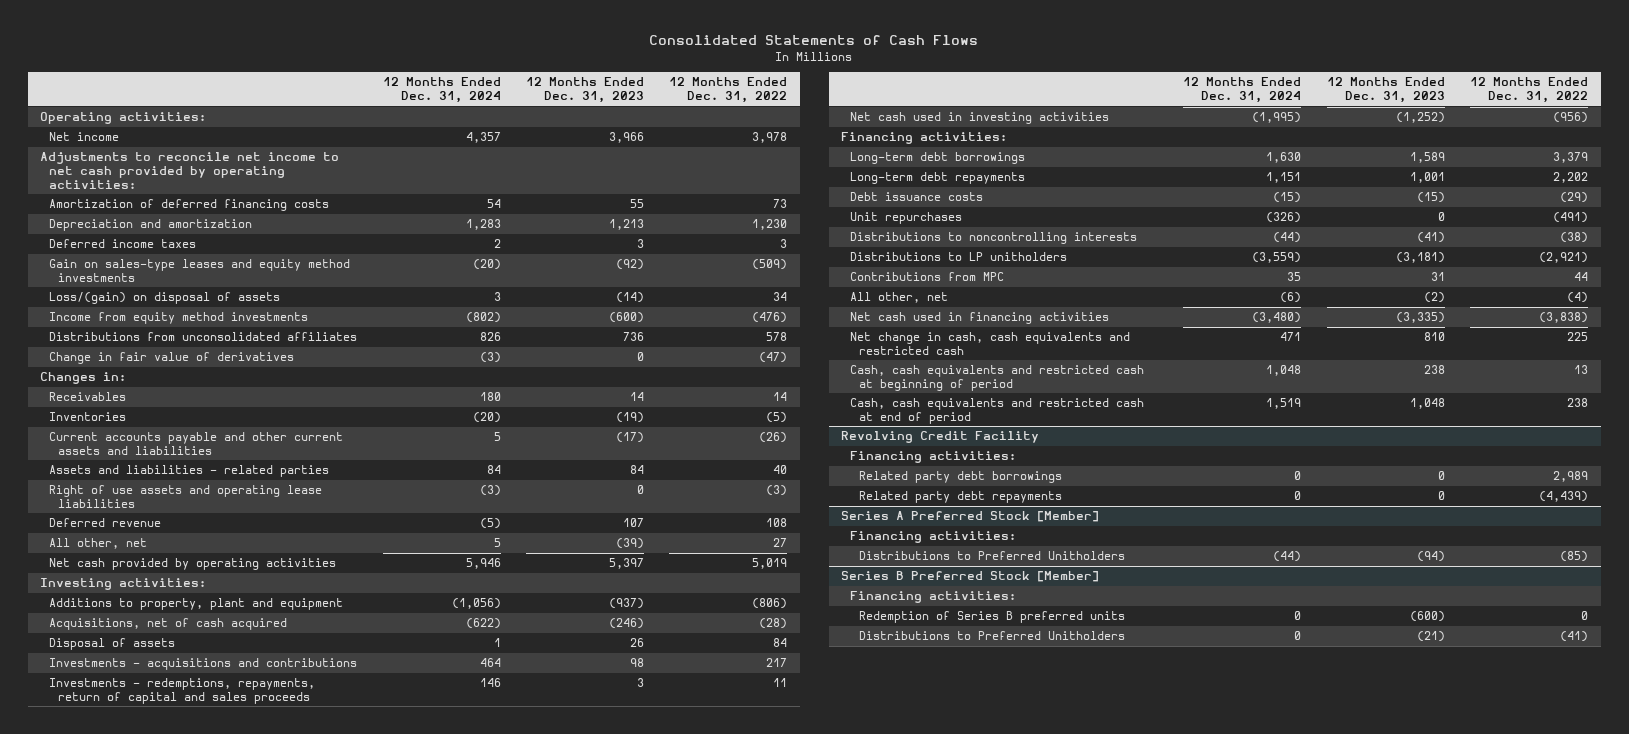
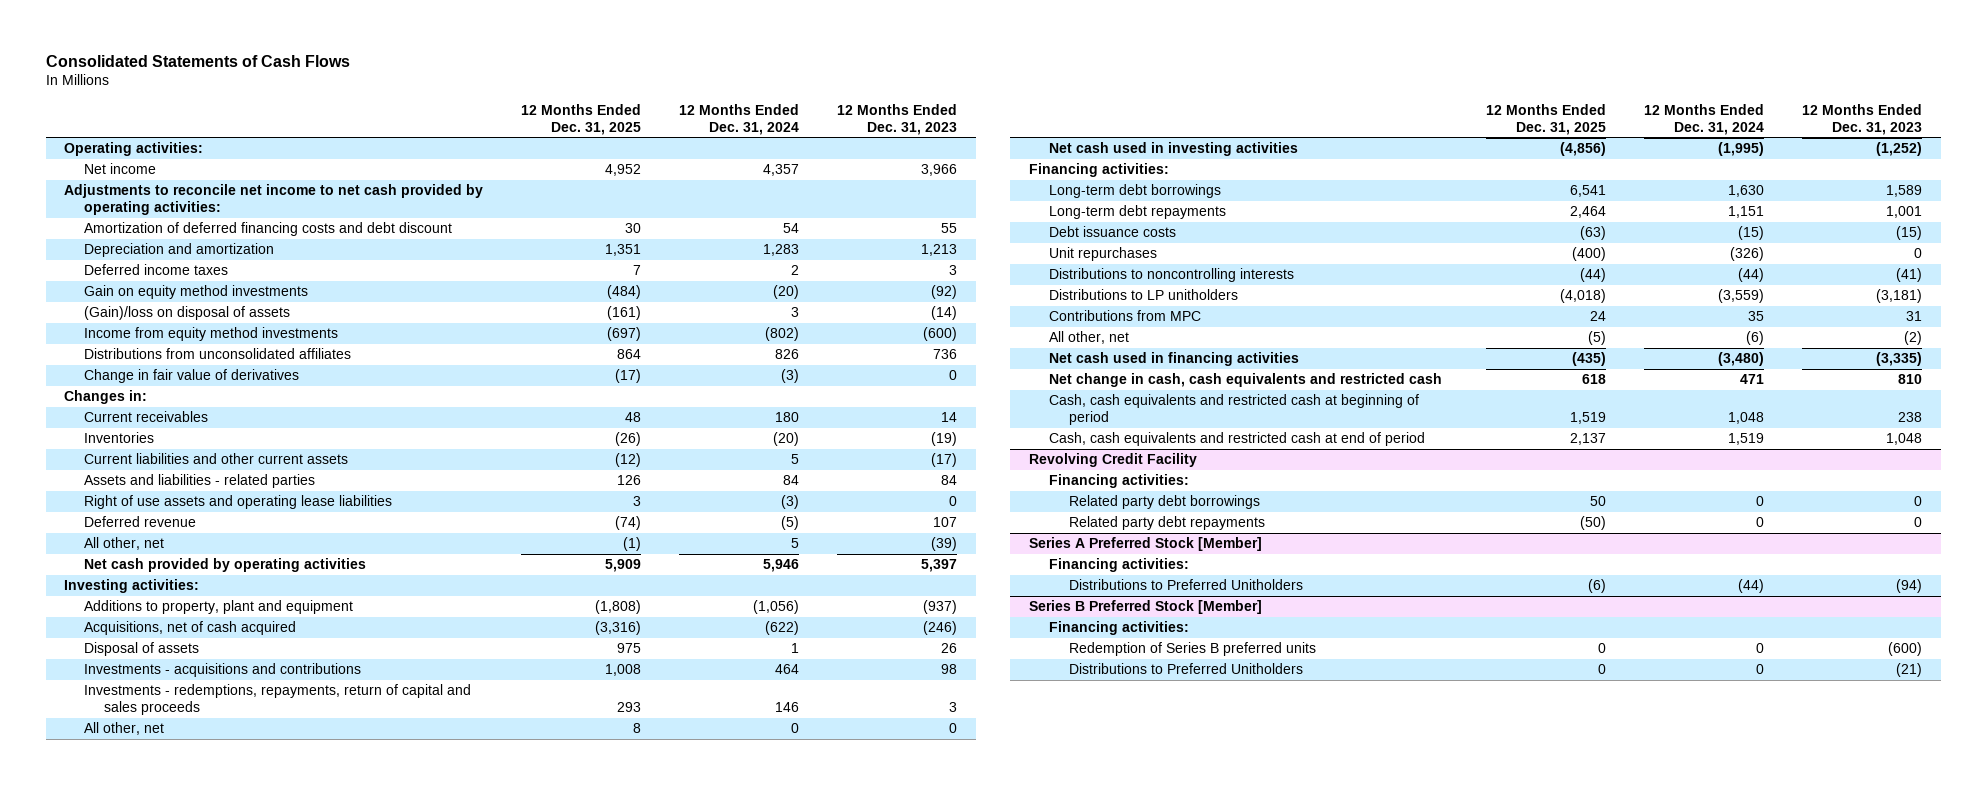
- | 12 Months Ended Dec. 31, 2024 | 12 Months Ended Dec. 31, 2023 | 12 Months Ended Dec. 31, 2022
+ | 12 Months Ended Dec. 31, 2025 | 12 Months Ended Dec. 31, 2024 | 12 Months Ended Dec. 31, 2023
- Amortization of deferred financing costs | 54 | 55 | 73
+ Amortization of deferred financing costs and debt discount | 30 | 54 | 55
- Gain on sales-type leases and equity method investments | (20) | (92) | (509)
- Loss/(gain) on disposal of assets | 3 | (14) | 34
+ Gain on equity method investments | (484) | (20) | (92)
+ (Gain)/loss on disposal of assets | (161) | 3 | (14)
- Receivables | 180 | 14 | 14
+ Current receivables | 48 | 180 | 14
- Current accounts payable and other current assets and liabilities | 5 | (17) | (26)
+ Current liabilities and other current assets | (12) | 5 | (17)
+ All other, net | 8 | 0 | 0

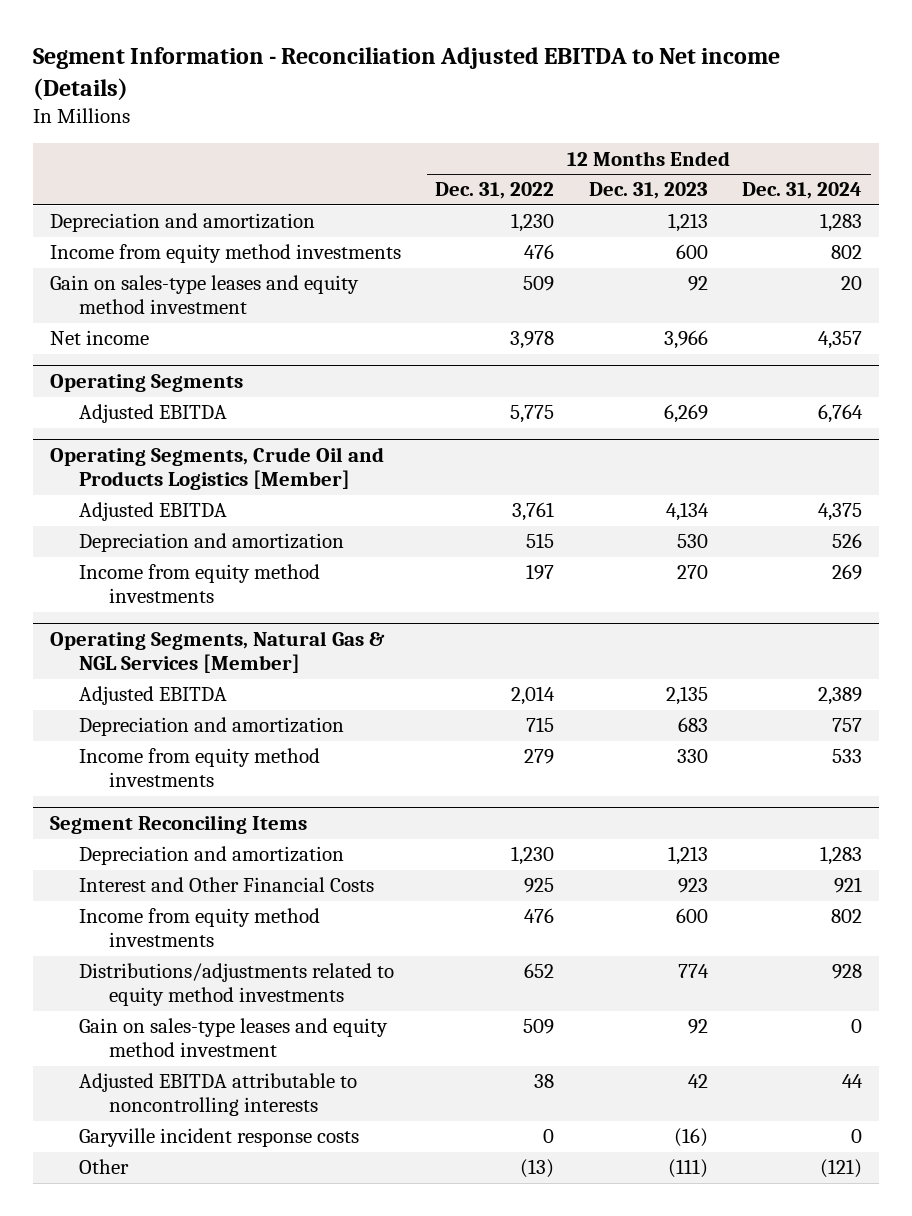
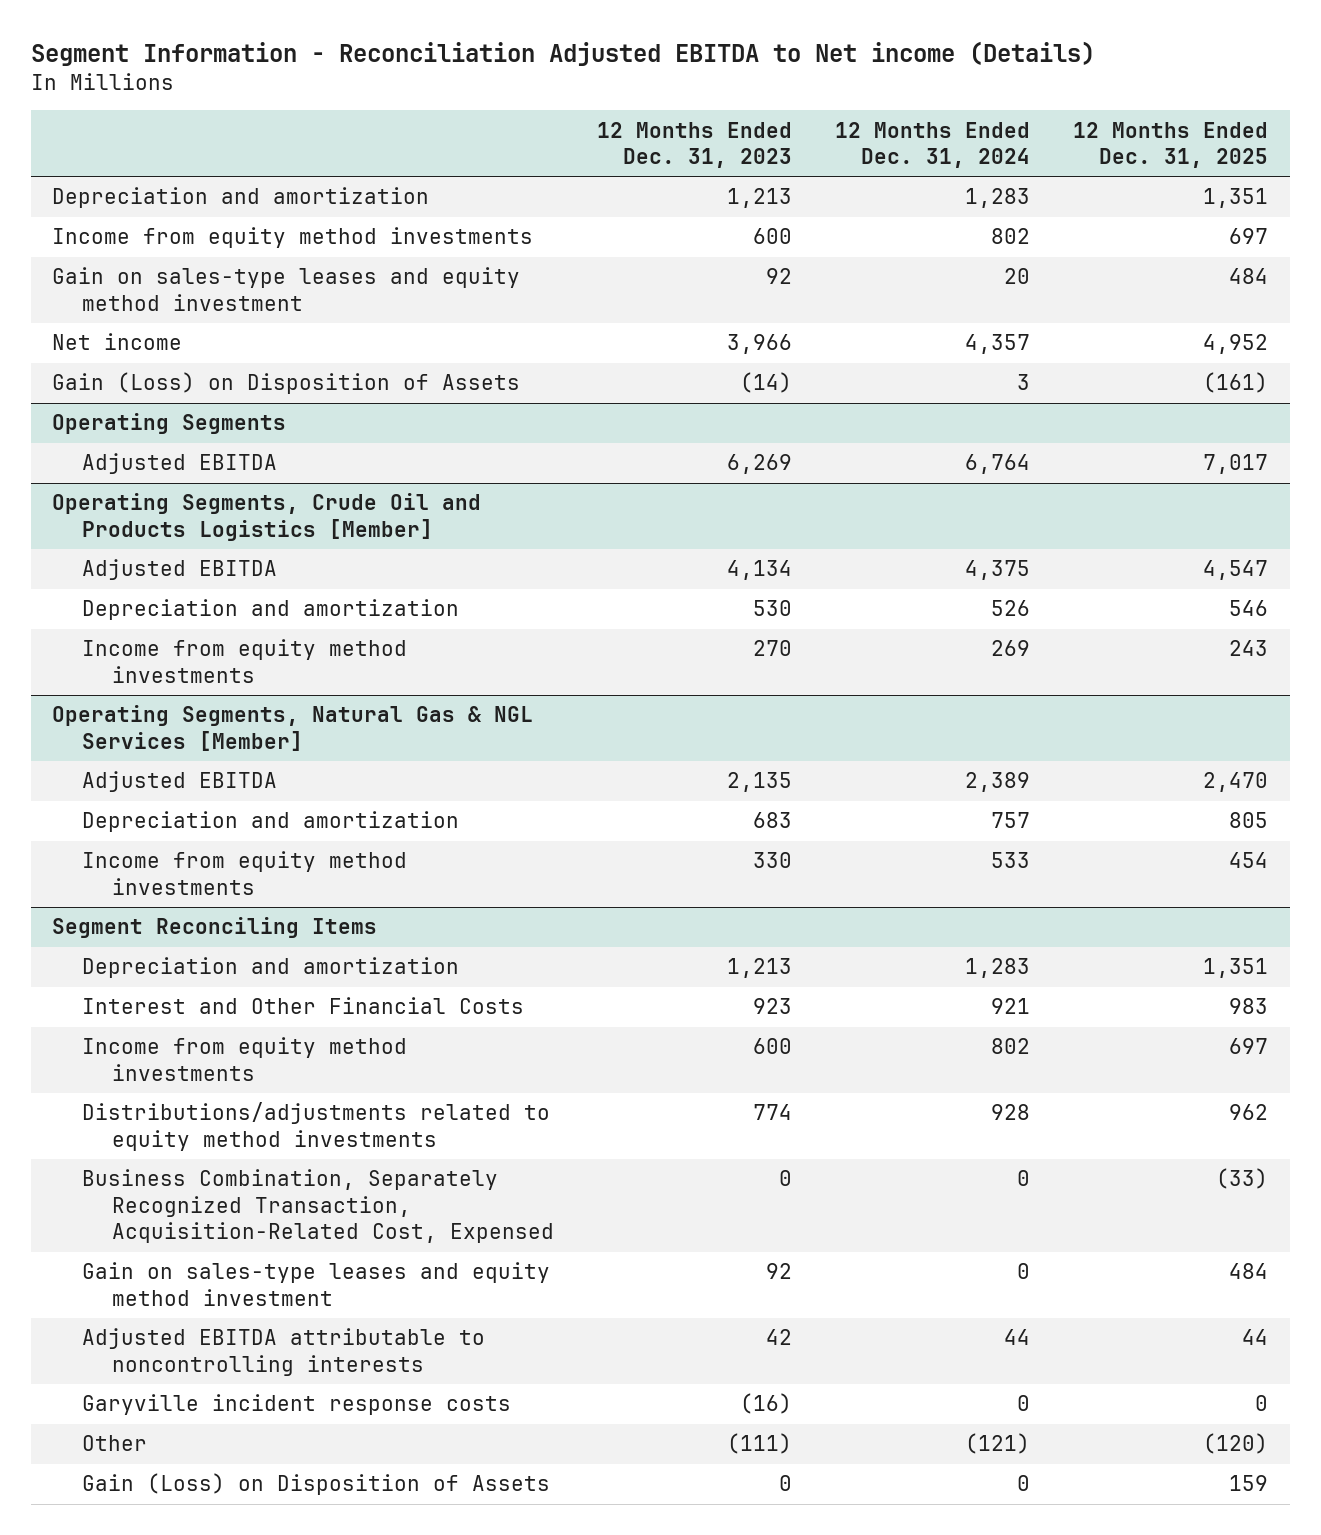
- | 12 Months Ended Dec. 31, 2022 | 12 Months Ended Dec. 31, 2023 | 12 Months Ended Dec. 31, 2024
+ | 12 Months Ended Dec. 31, 2023 | 12 Months Ended Dec. 31, 2024 | 12 Months Ended Dec. 31, 2025
+ Gain (Loss) on Disposition of Assets | (14) | 3 | (161)
@ Segment Reconciling Items
+ Business Combination, Separately Recognized Transaction, Acquisition-Related Cost, Expensed | 0 | 0 | (33)
+ Gain (Loss) on Disposition of Assets | 0 | 0 | 159

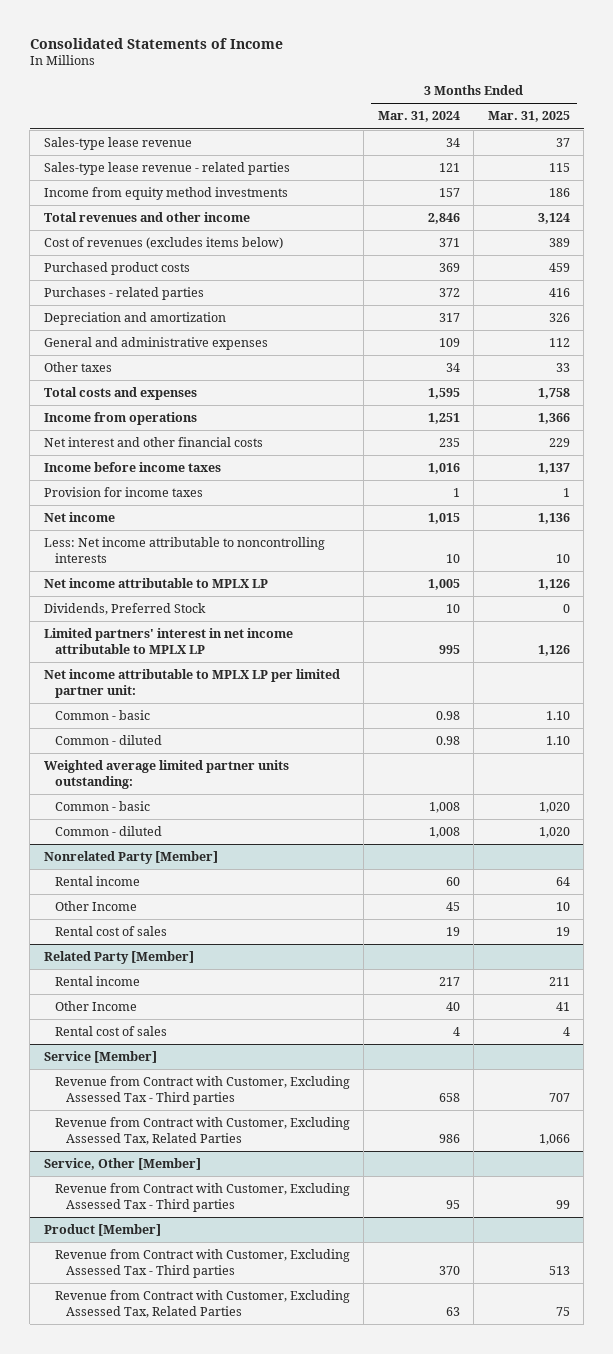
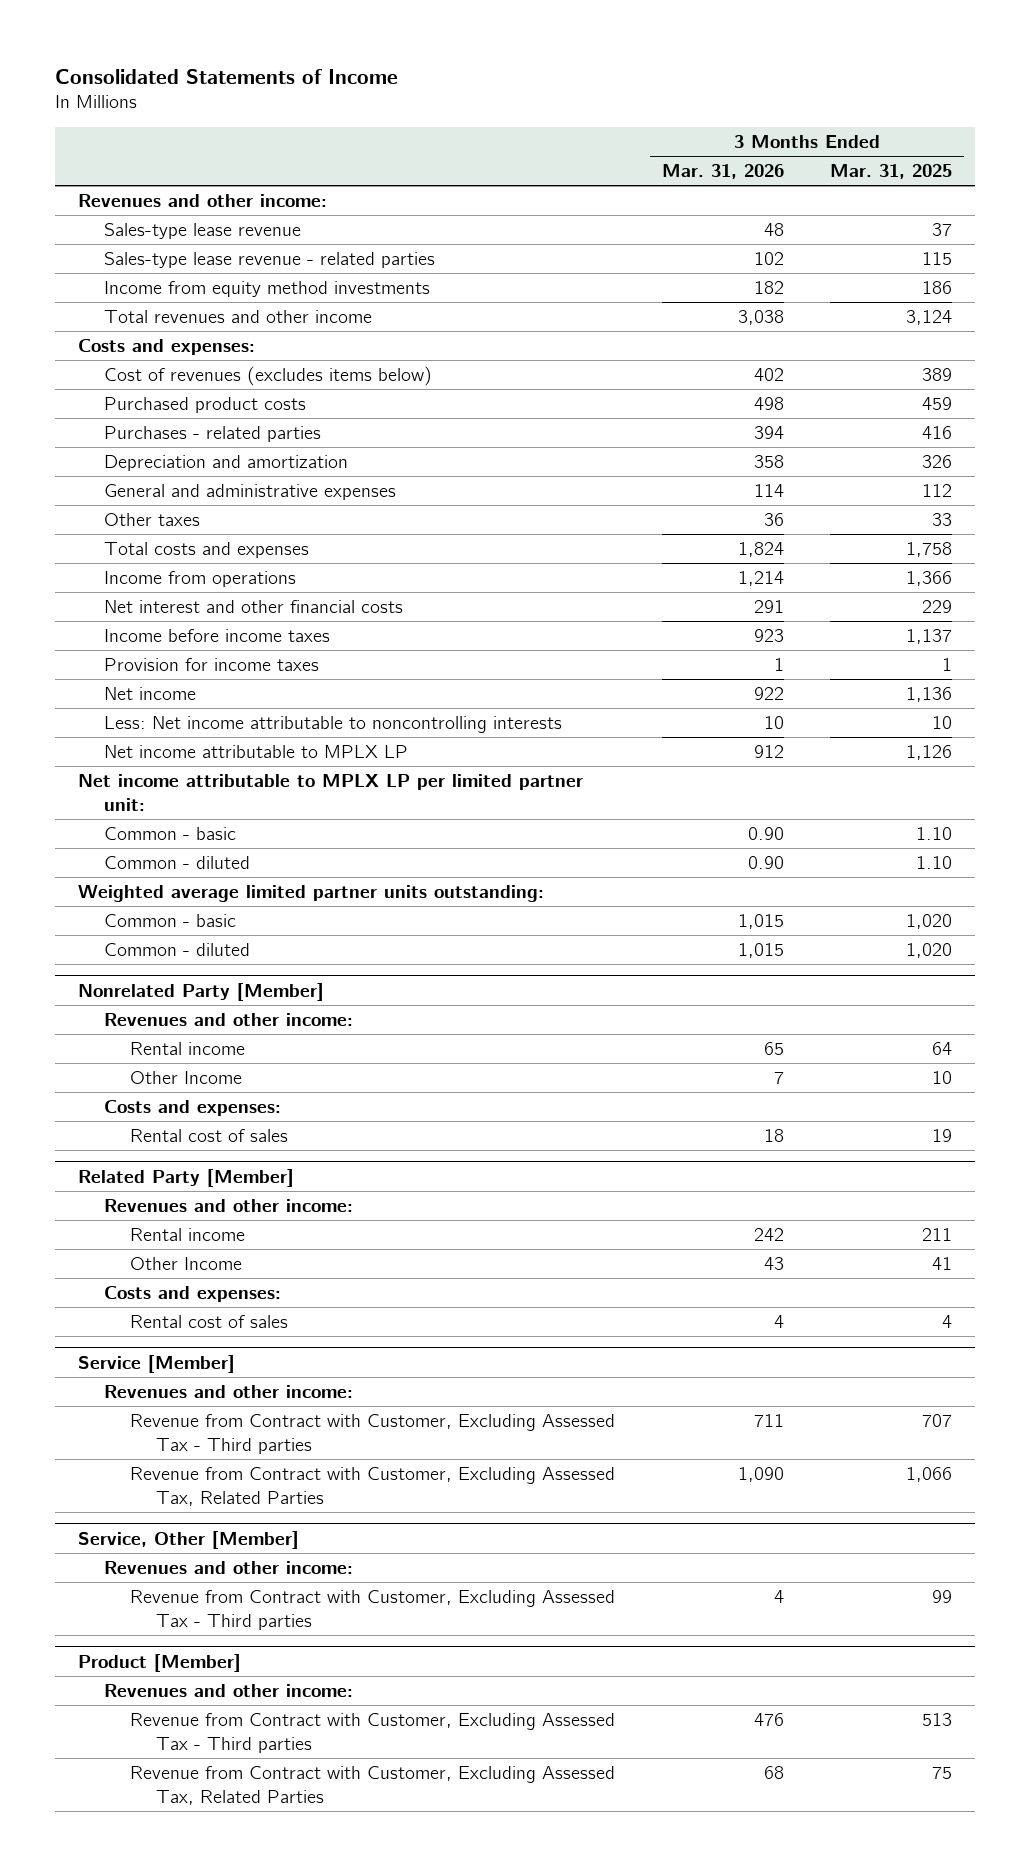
- | 3 Months Ended Mar. 31, 2024 | 3 Months Ended Mar. 31, 2025
+ | 3 Months Ended Mar. 31, 2026 | 3 Months Ended Mar. 31, 2025
+ Revenues and other income:
+ Costs and expenses:
- Dividends, Preferred Stock | 10 | 0
- Limited partners' interest in net income attributable to MPLX LP | 995 | 1,126
@ Nonrelated Party [Member]
+ Revenues and other income:
+ Costs and expenses:
@ Related Party [Member]
+ Revenues and other income:
+ Costs and expenses:
@ Service [Member]
+ Revenues and other income:
@ Service, Other [Member]
+ Revenues and other income:
@ Product [Member]
+ Revenues and other income:

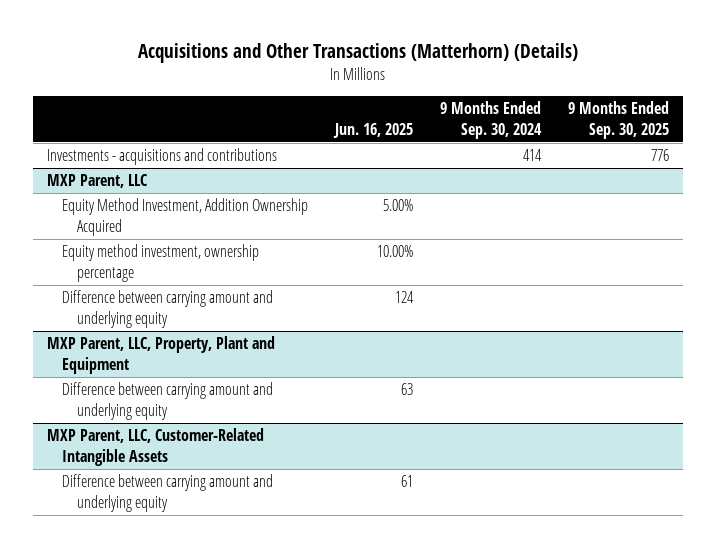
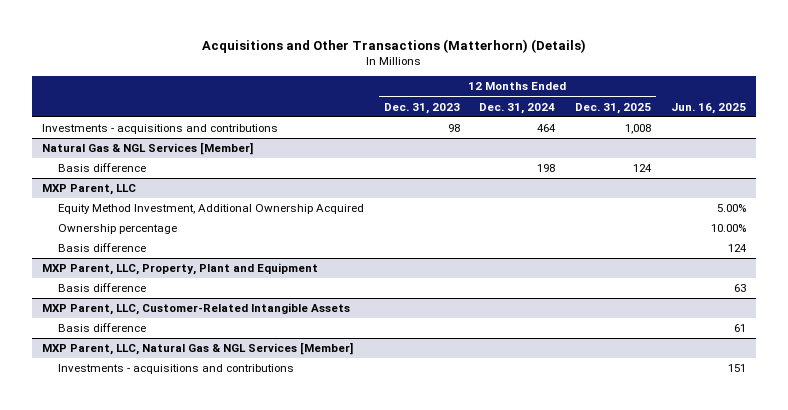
- | Jun. 16, 2025 | 9 Months Ended Sep. 30, 2024 | 9 Months Ended Sep. 30, 2025
+ | 12 Months Ended Dec. 31, 2023 | 12 Months Ended Dec. 31, 2024 | 12 Months Ended Dec. 31, 2025 | Jun. 16, 2025
+ Natural Gas & NGL Services [Member]
+ Basis difference | | 198 | 124 |
@ MXP Parent, LLC
- Equity Method Investment, Addition Ownership Acquired | 5.00% | |
- Equity method investment, ownership percentage | 10.00% | |
- Difference between carrying amount and underlying equity | 124 | |
+ Equity Method Investment, Additional Ownership Acquired | | | | 5.00%
+ Ownership percentage | | | | 10.00%
+ Basis difference | | | | 124
@ MXP Parent, LLC, Property, Plant and Equipment
- Difference between carrying amount and underlying equity | 63 | |
+ Basis difference | | | | 63
@ MXP Parent, LLC, Customer-Related Intangible Assets
- Difference between carrying amount and underlying equity | 61 | |
+ Basis difference | | | | 61
+ MXP Parent, LLC, Natural Gas & NGL Services [Member]
+ Investments - acquisitions and contributions | | | | 151

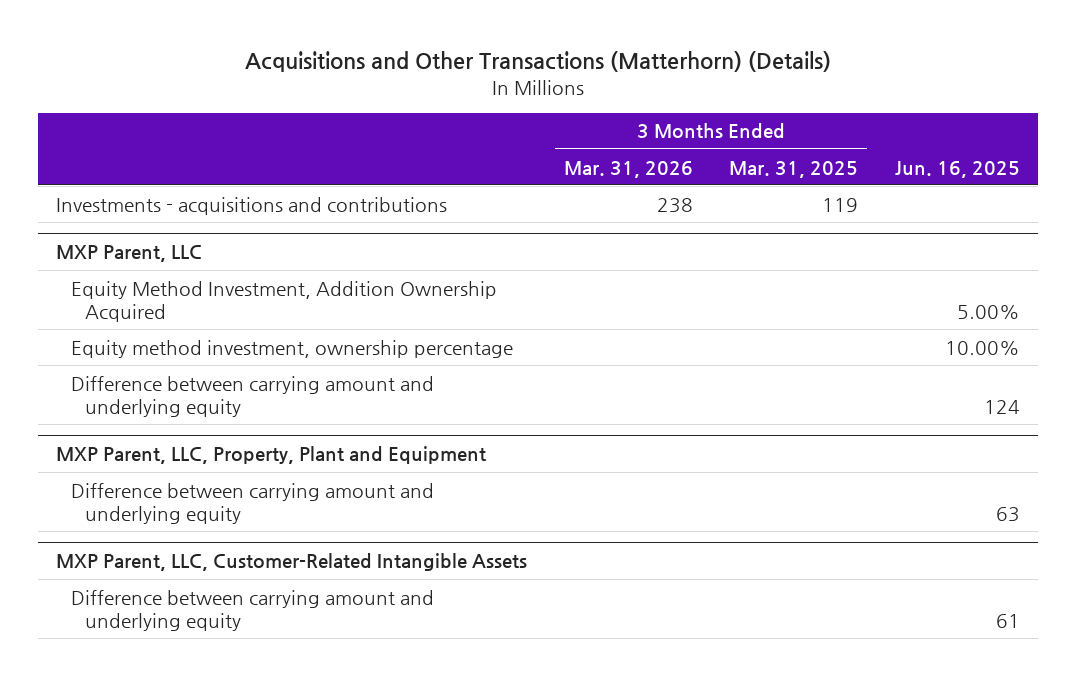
- | 12 Months Ended Dec. 31, 2023 | 12 Months Ended Dec. 31, 2024 | 12 Months Ended Dec. 31, 2025 | Jun. 16, 2025
+ | 3 Months Ended Mar. 31, 2026 | 3 Months Ended Mar. 31, 2025 | Jun. 16, 2025
- Natural Gas & NGL Services [Member]
- Basis difference | | 198 | 124 |
@ MXP Parent, LLC
- Equity Method Investment, Additional Ownership Acquired | | | | 5.00%
- Ownership percentage | | | | 10.00%
- Basis difference | | | | 124
+ Equity Method Investment, Addition Ownership Acquired | | | 5.00%
+ Equity method investment, ownership percentage | | | 10.00%
+ Difference between carrying amount and underlying equity | | | 124
@ MXP Parent, LLC, Property, Plant and Equipment
- Basis difference | | | | 63
+ Difference between carrying amount and underlying equity | | | 63
@ MXP Parent, LLC, Customer-Related Intangible Assets
- Basis difference | | | | 61
- MXP Parent, LLC, Natural Gas & NGL Services [Member]
- Investments - acquisitions and contributions | | | | 151
@ MXP Parent, LLC, Customer-Related Intangible Assets
+ Difference between carrying amount and underlying equity | | | 61

